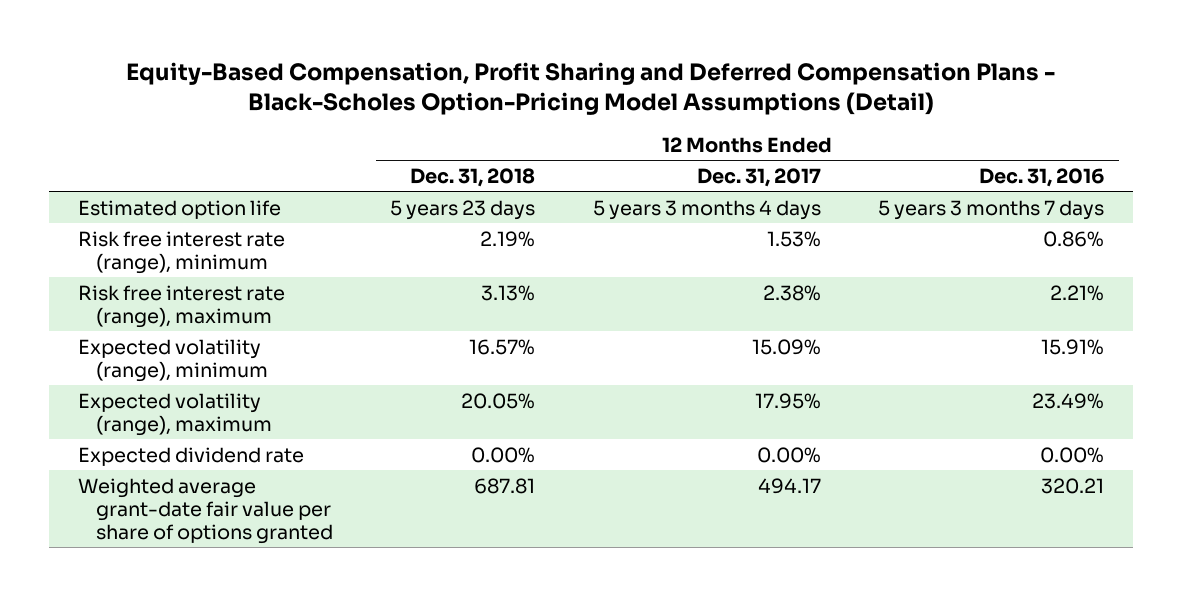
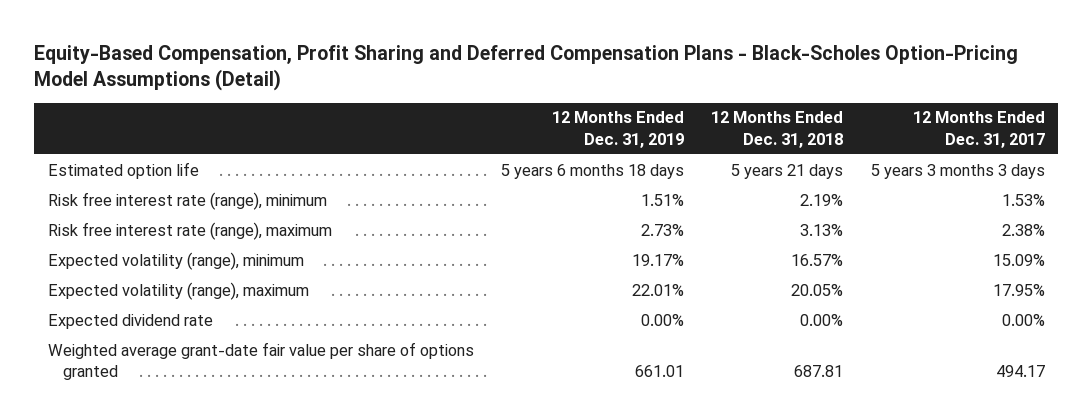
- | 12 Months Ended Dec. 31, 2018 | 12 Months Ended Dec. 31, 2017 | 12 Months Ended Dec. 31, 2016
+ | 12 Months Ended Dec. 31, 2019 | 12 Months Ended Dec. 31, 2018 | 12 Months Ended Dec. 31, 2017
- Estimated option life | 5 years 23 days | 5 years 3 months 4 days | 5 years 3 months 7 days
+ Estimated option life | 5 years 6 months 18 days | 5 years 21 days | 5 years 3 months 3 days

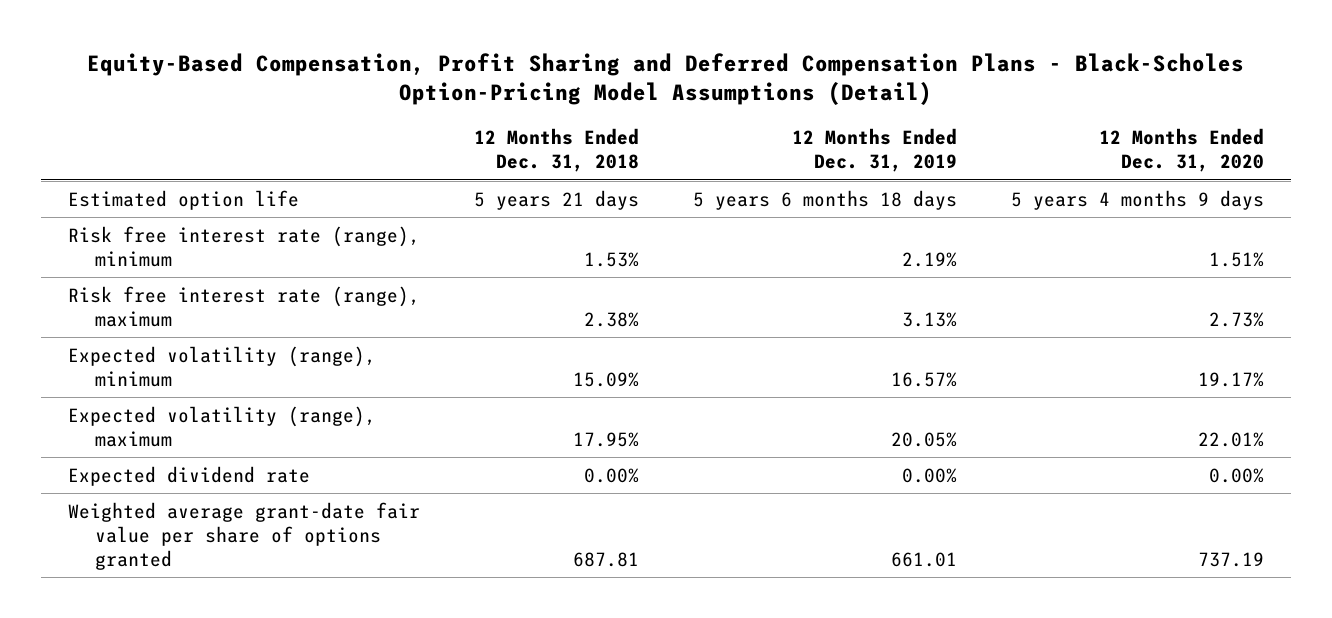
- | 12 Months Ended Dec. 31, 2019 | 12 Months Ended Dec. 31, 2018 | 12 Months Ended Dec. 31, 2017
+ | 12 Months Ended Dec. 31, 2018 | 12 Months Ended Dec. 31, 2019 | 12 Months Ended Dec. 31, 2020
- Risk free interest rate (range), minimum | 1.51% | 2.19% | 1.53%
- Risk free interest rate (range), maximum | 2.73% | 3.13% | 2.38%
- Expected volatility (range), minimum | 19.17% | 16.57% | 15.09%
- Expected volatility (range), maximum | 22.01% | 20.05% | 17.95%
+ Risk free interest rate (range), minimum | 1.53% | 2.19% | 1.51%
+ Risk free interest rate (range), maximum | 2.38% | 3.13% | 2.73%
+ Expected volatility (range), minimum | 15.09% | 16.57% | 19.17%
+ Expected volatility (range), maximum | 17.95% | 20.05% | 22.01%

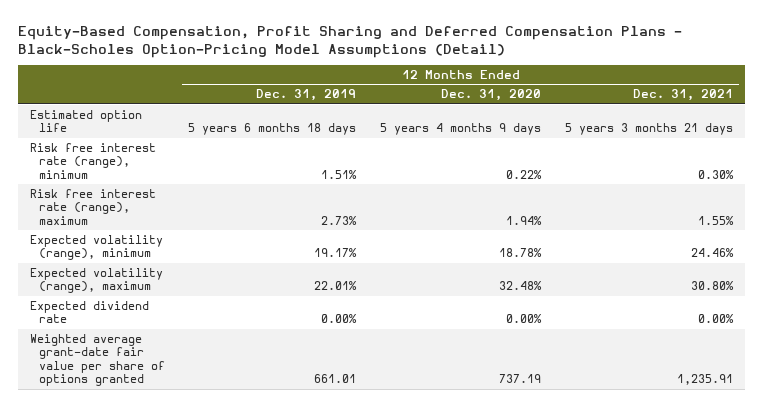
- | 12 Months Ended Dec. 31, 2018 | 12 Months Ended Dec. 31, 2019 | 12 Months Ended Dec. 31, 2020
+ | 12 Months Ended Dec. 31, 2019 | 12 Months Ended Dec. 31, 2020 | 12 Months Ended Dec. 31, 2021
- Risk free interest rate (range), minimum | 1.53% | 2.19% | 1.51%
- Risk free interest rate (range), maximum | 2.38% | 3.13% | 2.73%
- Expected volatility (range), minimum | 15.09% | 16.57% | 19.17%
- Expected volatility (range), maximum | 17.95% | 20.05% | 22.01%
+ Risk free interest rate (range), minimum | 1.51% | 0.22% | 0.30%
+ Risk free interest rate (range), maximum | 2.73% | 1.94% | 1.55%
+ Expected volatility (range), minimum | 19.17% | 18.78% | 24.46%
+ Expected volatility (range), maximum | 22.01% | 32.48% | 30.80%

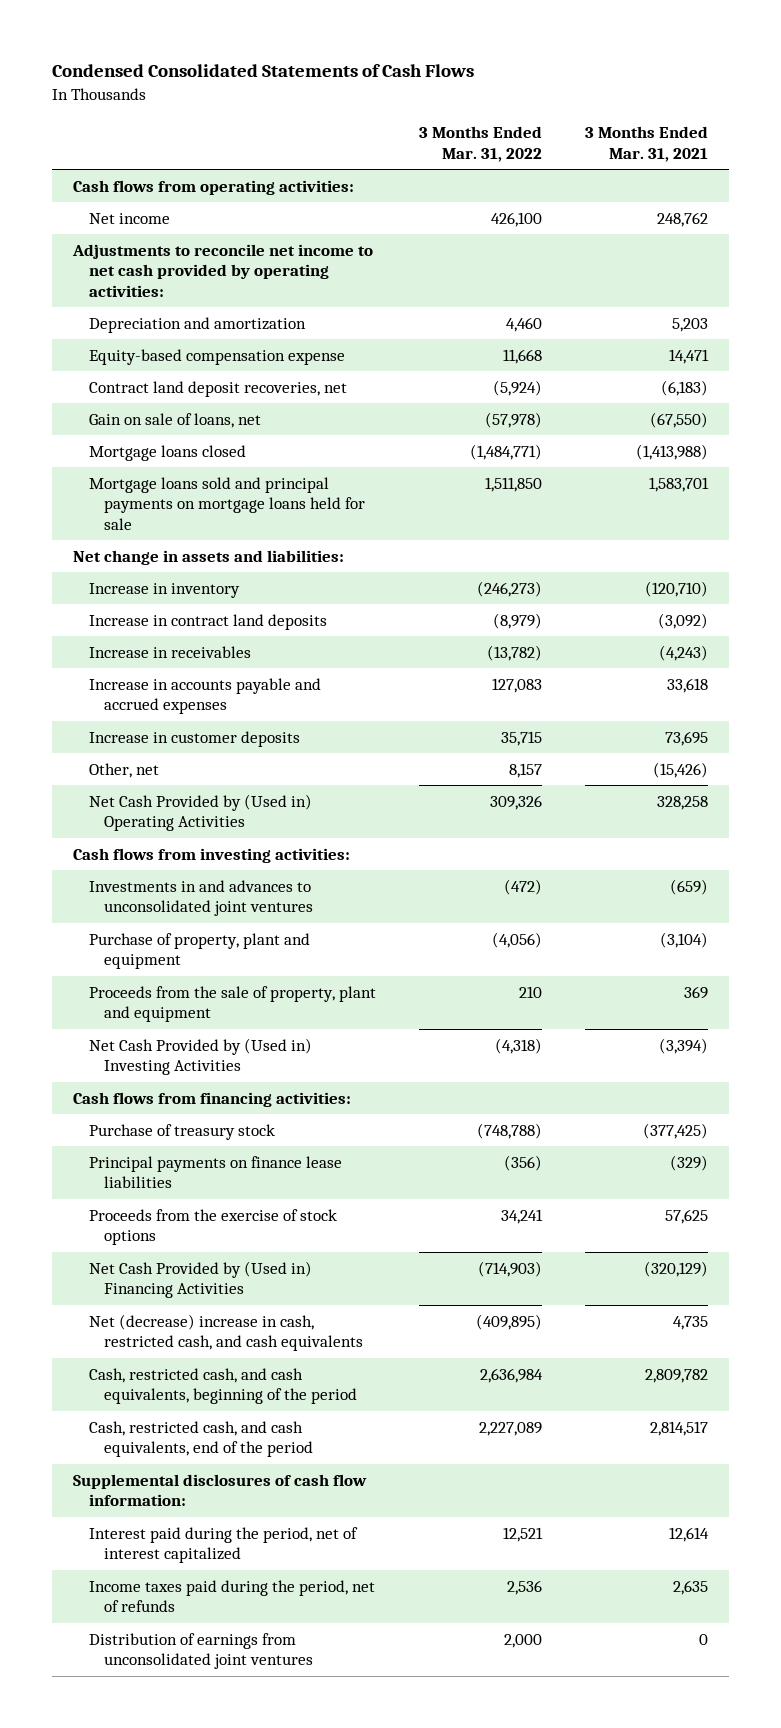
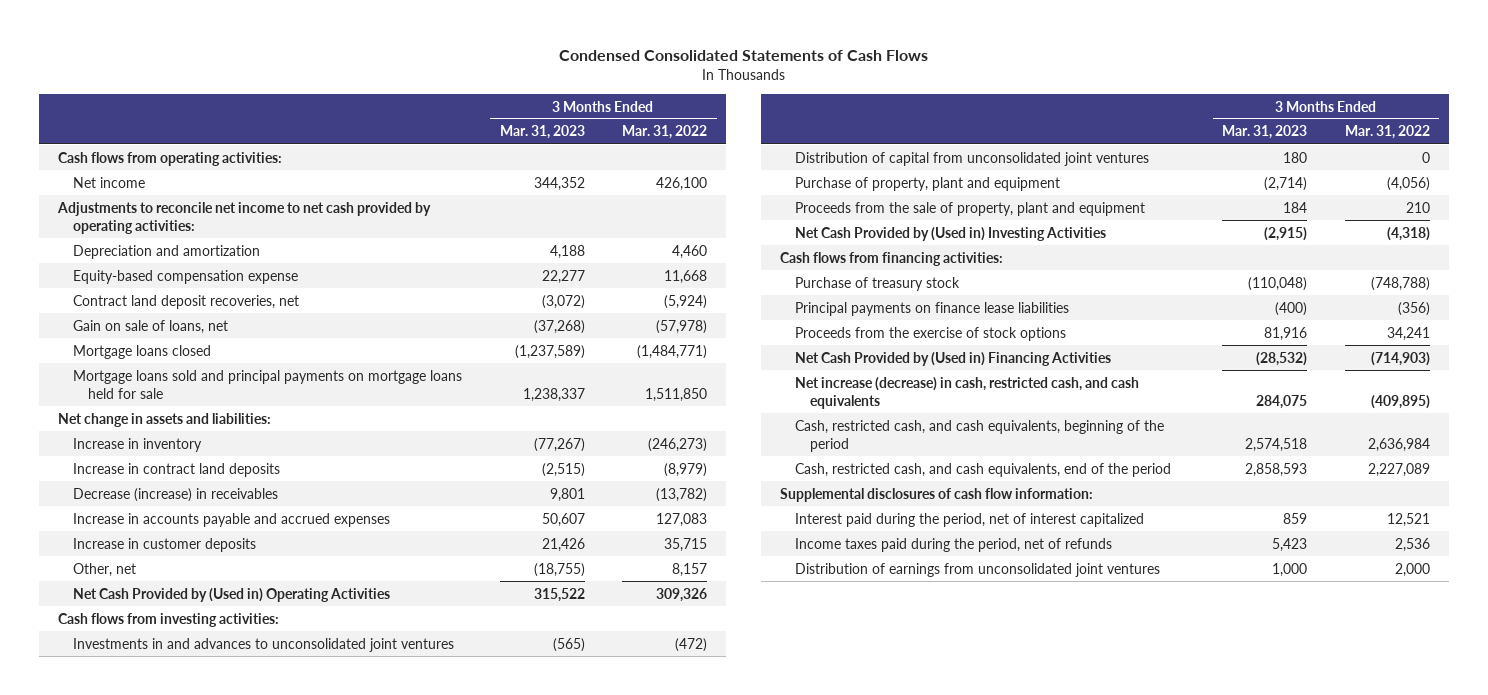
- | 3 Months Ended Mar. 31, 2022 | 3 Months Ended Mar. 31, 2021
+ | 3 Months Ended Mar. 31, 2023 | 3 Months Ended Mar. 31, 2022
- Increase in receivables | (13,782) | (4,243)
+ Decrease (increase) in receivables | 9,801 | (13,782)
+ Distribution of capital from unconsolidated joint ventures | 180 | 0
- Net (decrease) increase in cash, restricted cash, and cash equivalents | (409,895) | 4,735
+ Net increase (decrease) in cash, restricted cash, and cash equivalents | 284,075 | (409,895)

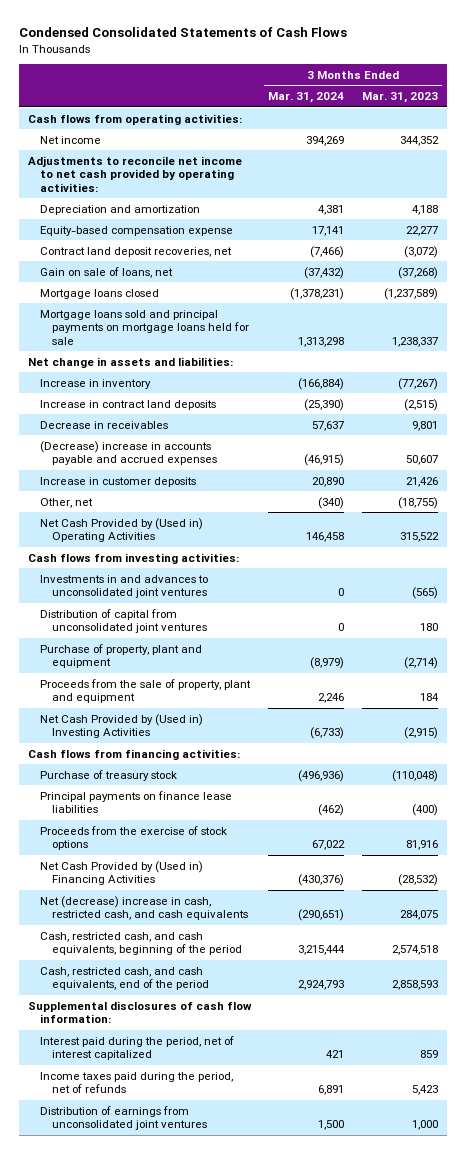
- | 3 Months Ended Mar. 31, 2023 | 3 Months Ended Mar. 31, 2022
+ | 3 Months Ended Mar. 31, 2024 | 3 Months Ended Mar. 31, 2023
- Decrease (increase) in receivables | 9,801 | (13,782)
- Increase in accounts payable and accrued expenses | 50,607 | 127,083
+ Decrease in receivables | 57,637 | 9,801
+ (Decrease) increase in accounts payable and accrued expenses | (46,915) | 50,607
- Net increase (decrease) in cash, restricted cash, and cash equivalents | 284,075 | (409,895)
+ Net (decrease) increase in cash, restricted cash, and cash equivalents | (290,651) | 284,075

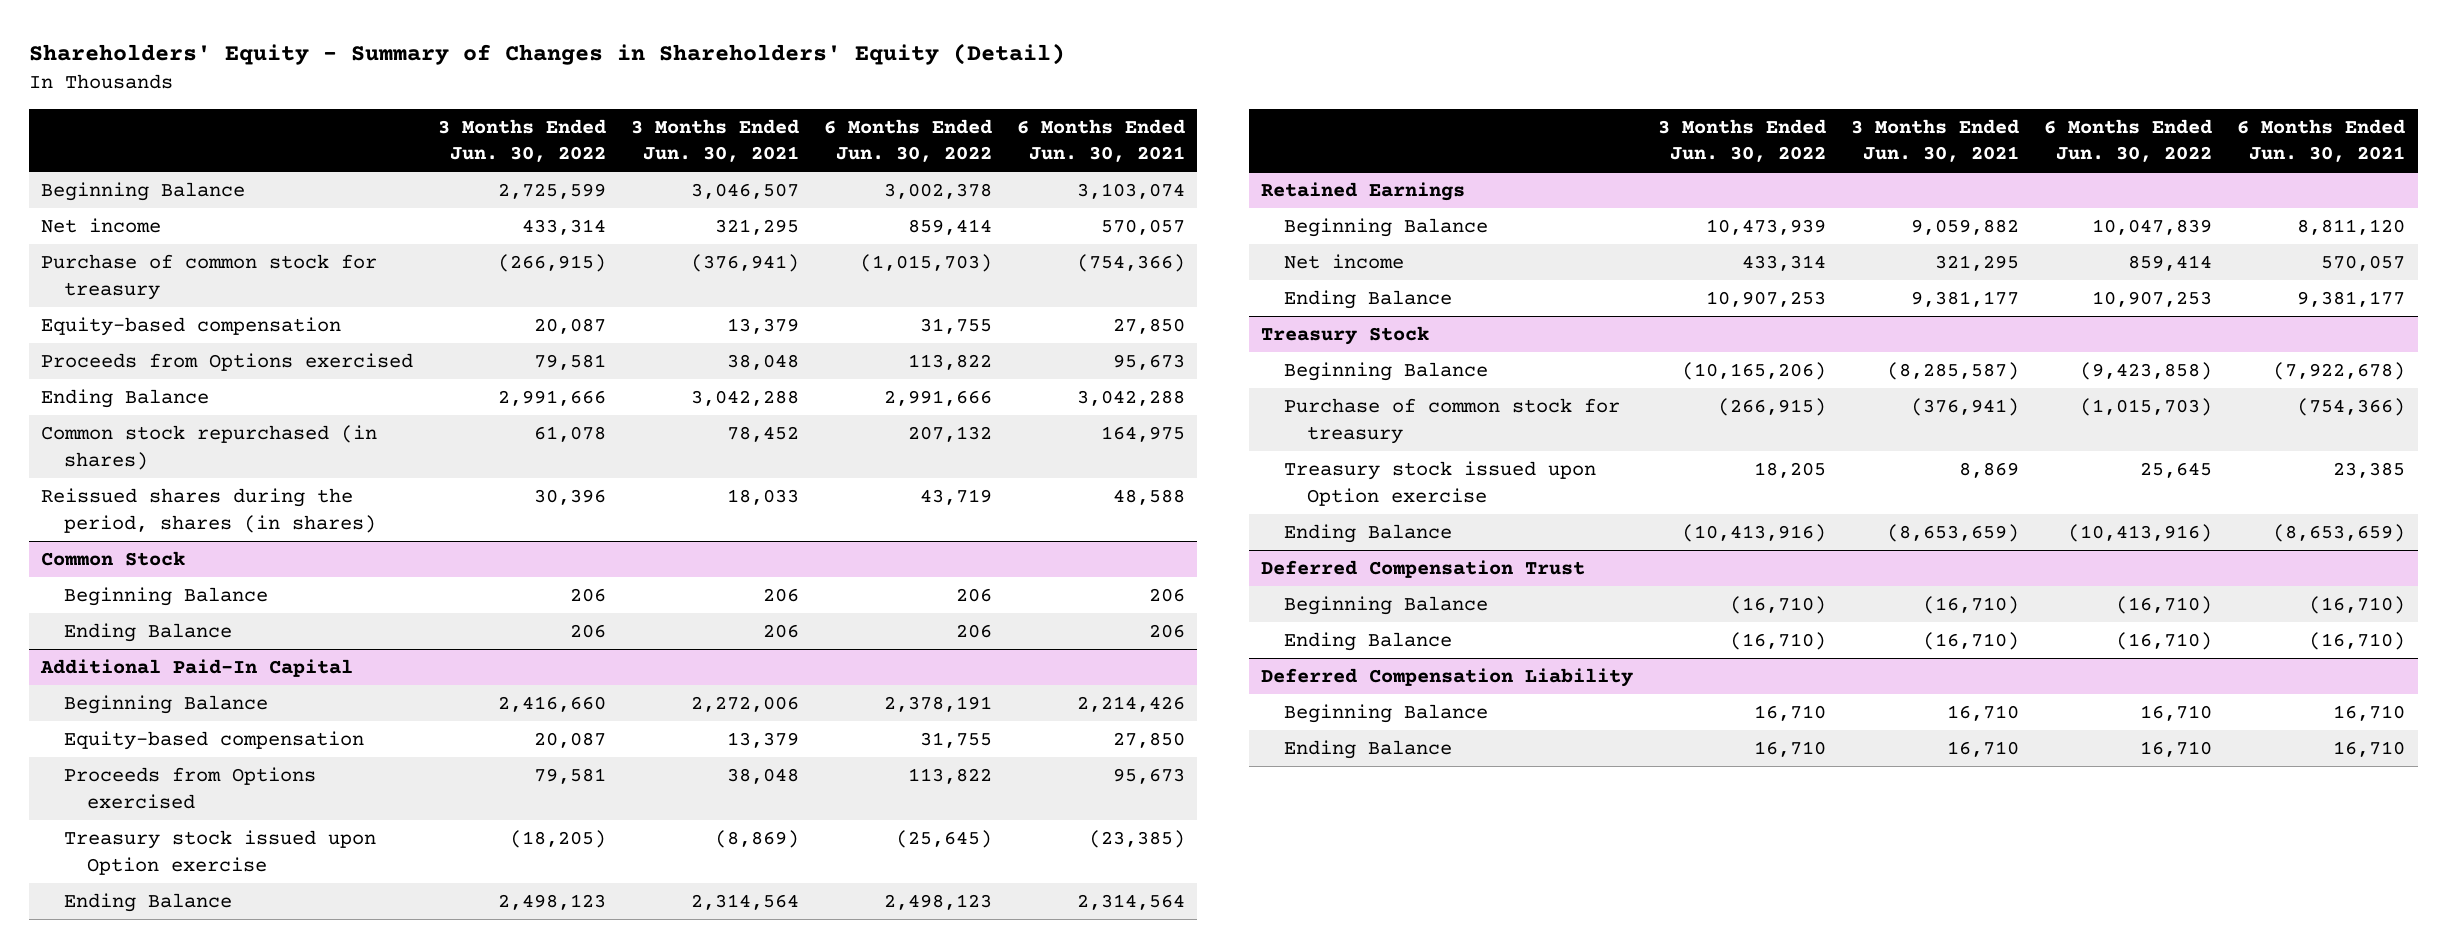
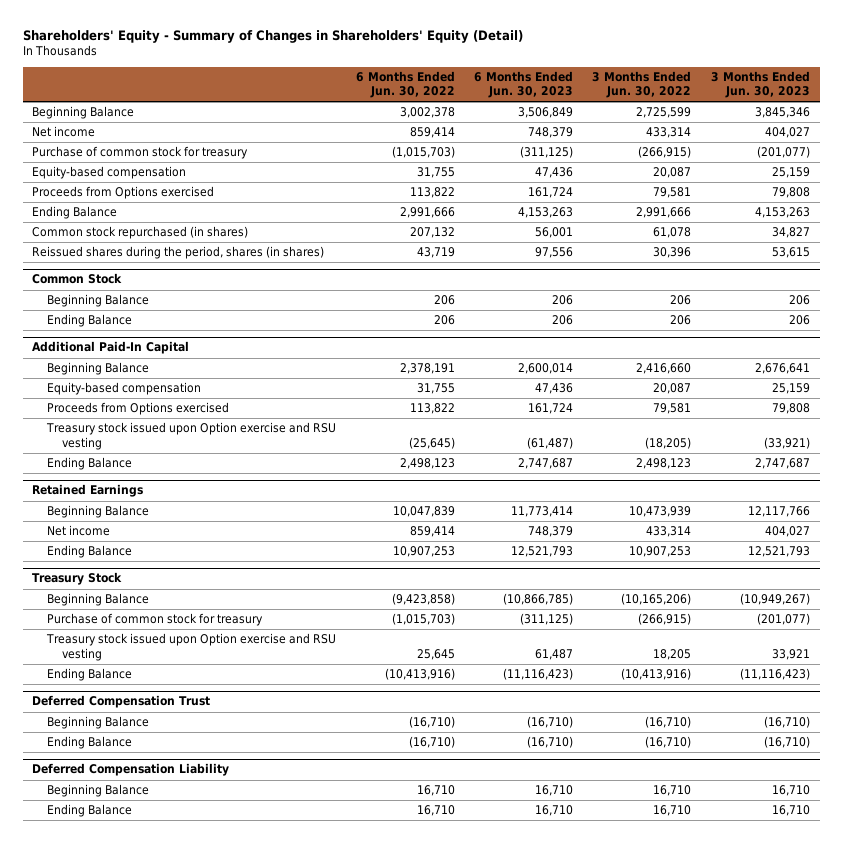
- | 3 Months Ended Jun. 30, 2022 | 3 Months Ended Jun. 30, 2021 | 6 Months Ended Jun. 30, 2022 | 6 Months Ended Jun. 30, 2021
+ | 6 Months Ended Jun. 30, 2022 | 6 Months Ended Jun. 30, 2023 | 3 Months Ended Jun. 30, 2022 | 3 Months Ended Jun. 30, 2023
@ Additional Paid-In Capital
- Treasury stock issued upon Option exercise | (18,205) | (8,869) | (25,645) | (23,385)
+ Treasury stock issued upon Option exercise and RSU vesting | (25,645) | (61,487) | (18,205) | (33,921)
@ Treasury Stock
- Treasury stock issued upon Option exercise | 18,205 | 8,869 | 25,645 | 23,385
+ Treasury stock issued upon Option exercise and RSU vesting | 25,645 | 61,487 | 18,205 | 33,921

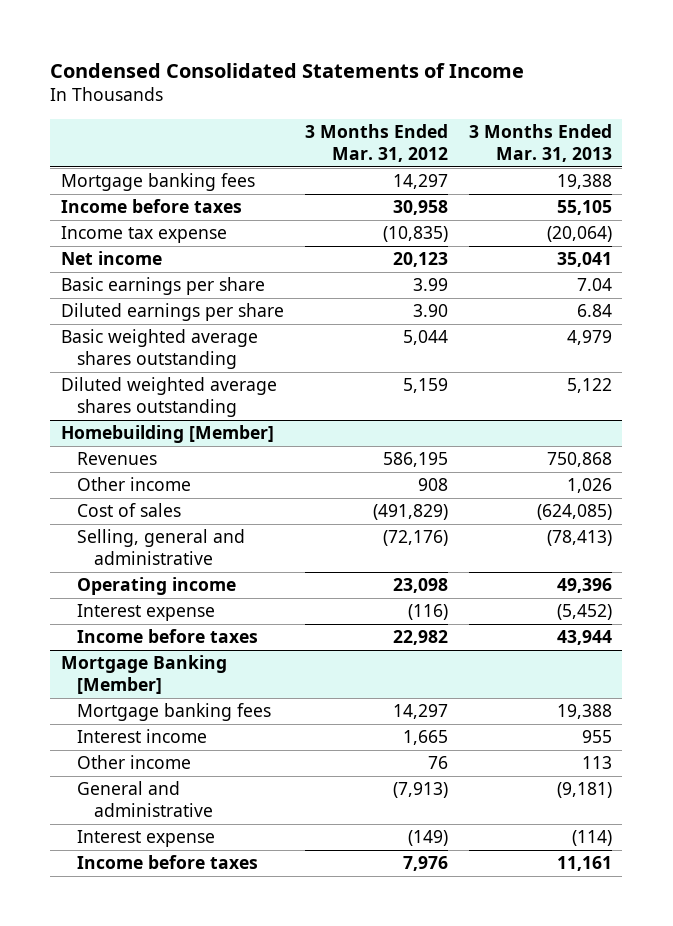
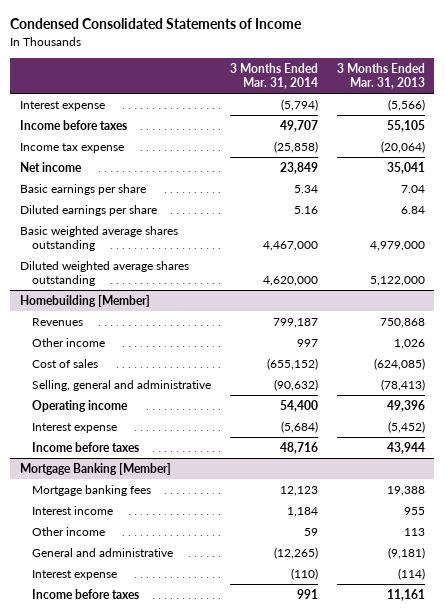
- | 3 Months Ended Mar. 31, 2012 | 3 Months Ended Mar. 31, 2013
+ | 3 Months Ended Mar. 31, 2014 | 3 Months Ended Mar. 31, 2013
- Mortgage banking fees | 14,297 | 19,388
+ Interest expense | (5,794) | (5,566)
- Basic weighted average shares outstanding | 5,044 | 4,979
- Diluted weighted average shares outstanding | 5,159 | 5,122
+ Basic weighted average shares outstanding | 4,467,000 | 4,979,000
+ Diluted weighted average shares outstanding | 4,620,000 | 5,122,000

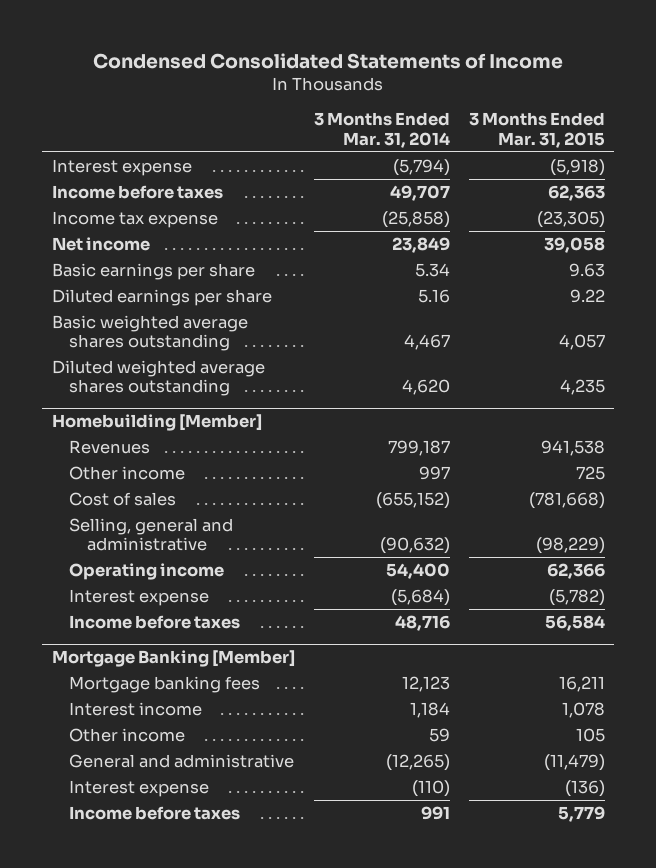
- | 3 Months Ended Mar. 31, 2014 | 3 Months Ended Mar. 31, 2013
+ | 3 Months Ended Mar. 31, 2014 | 3 Months Ended Mar. 31, 2015
- Basic weighted average shares outstanding | 4,467,000 | 4,979,000
- Diluted weighted average shares outstanding | 4,620,000 | 5,122,000
+ Basic weighted average shares outstanding | 4,467 | 4,057
+ Diluted weighted average shares outstanding | 4,620 | 4,235

